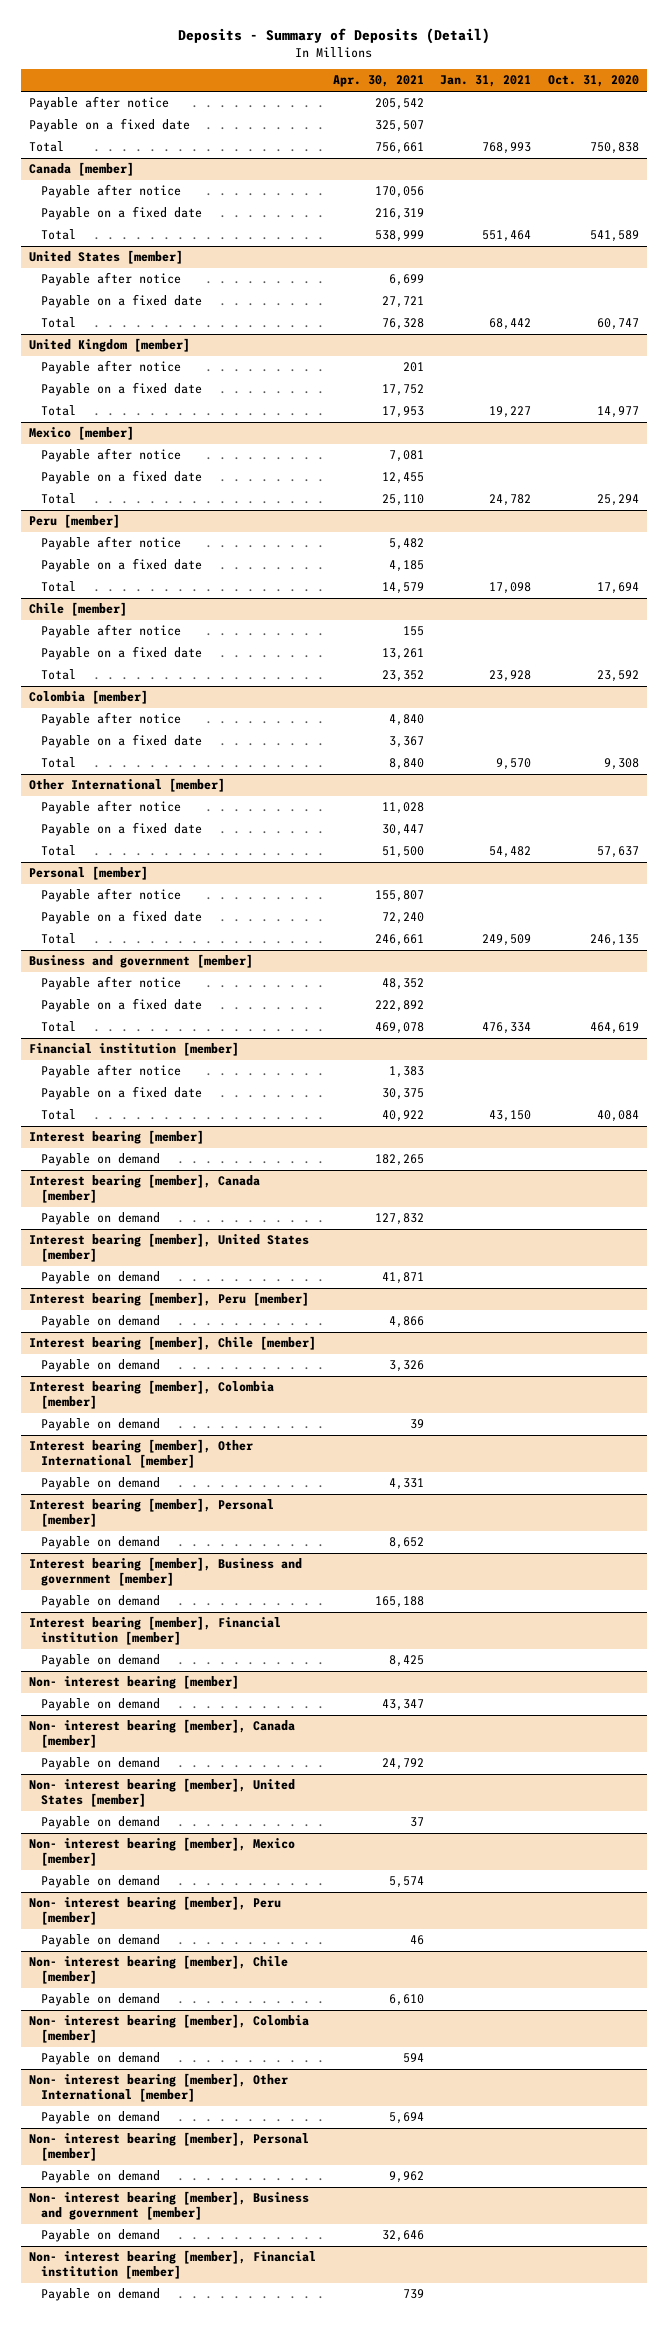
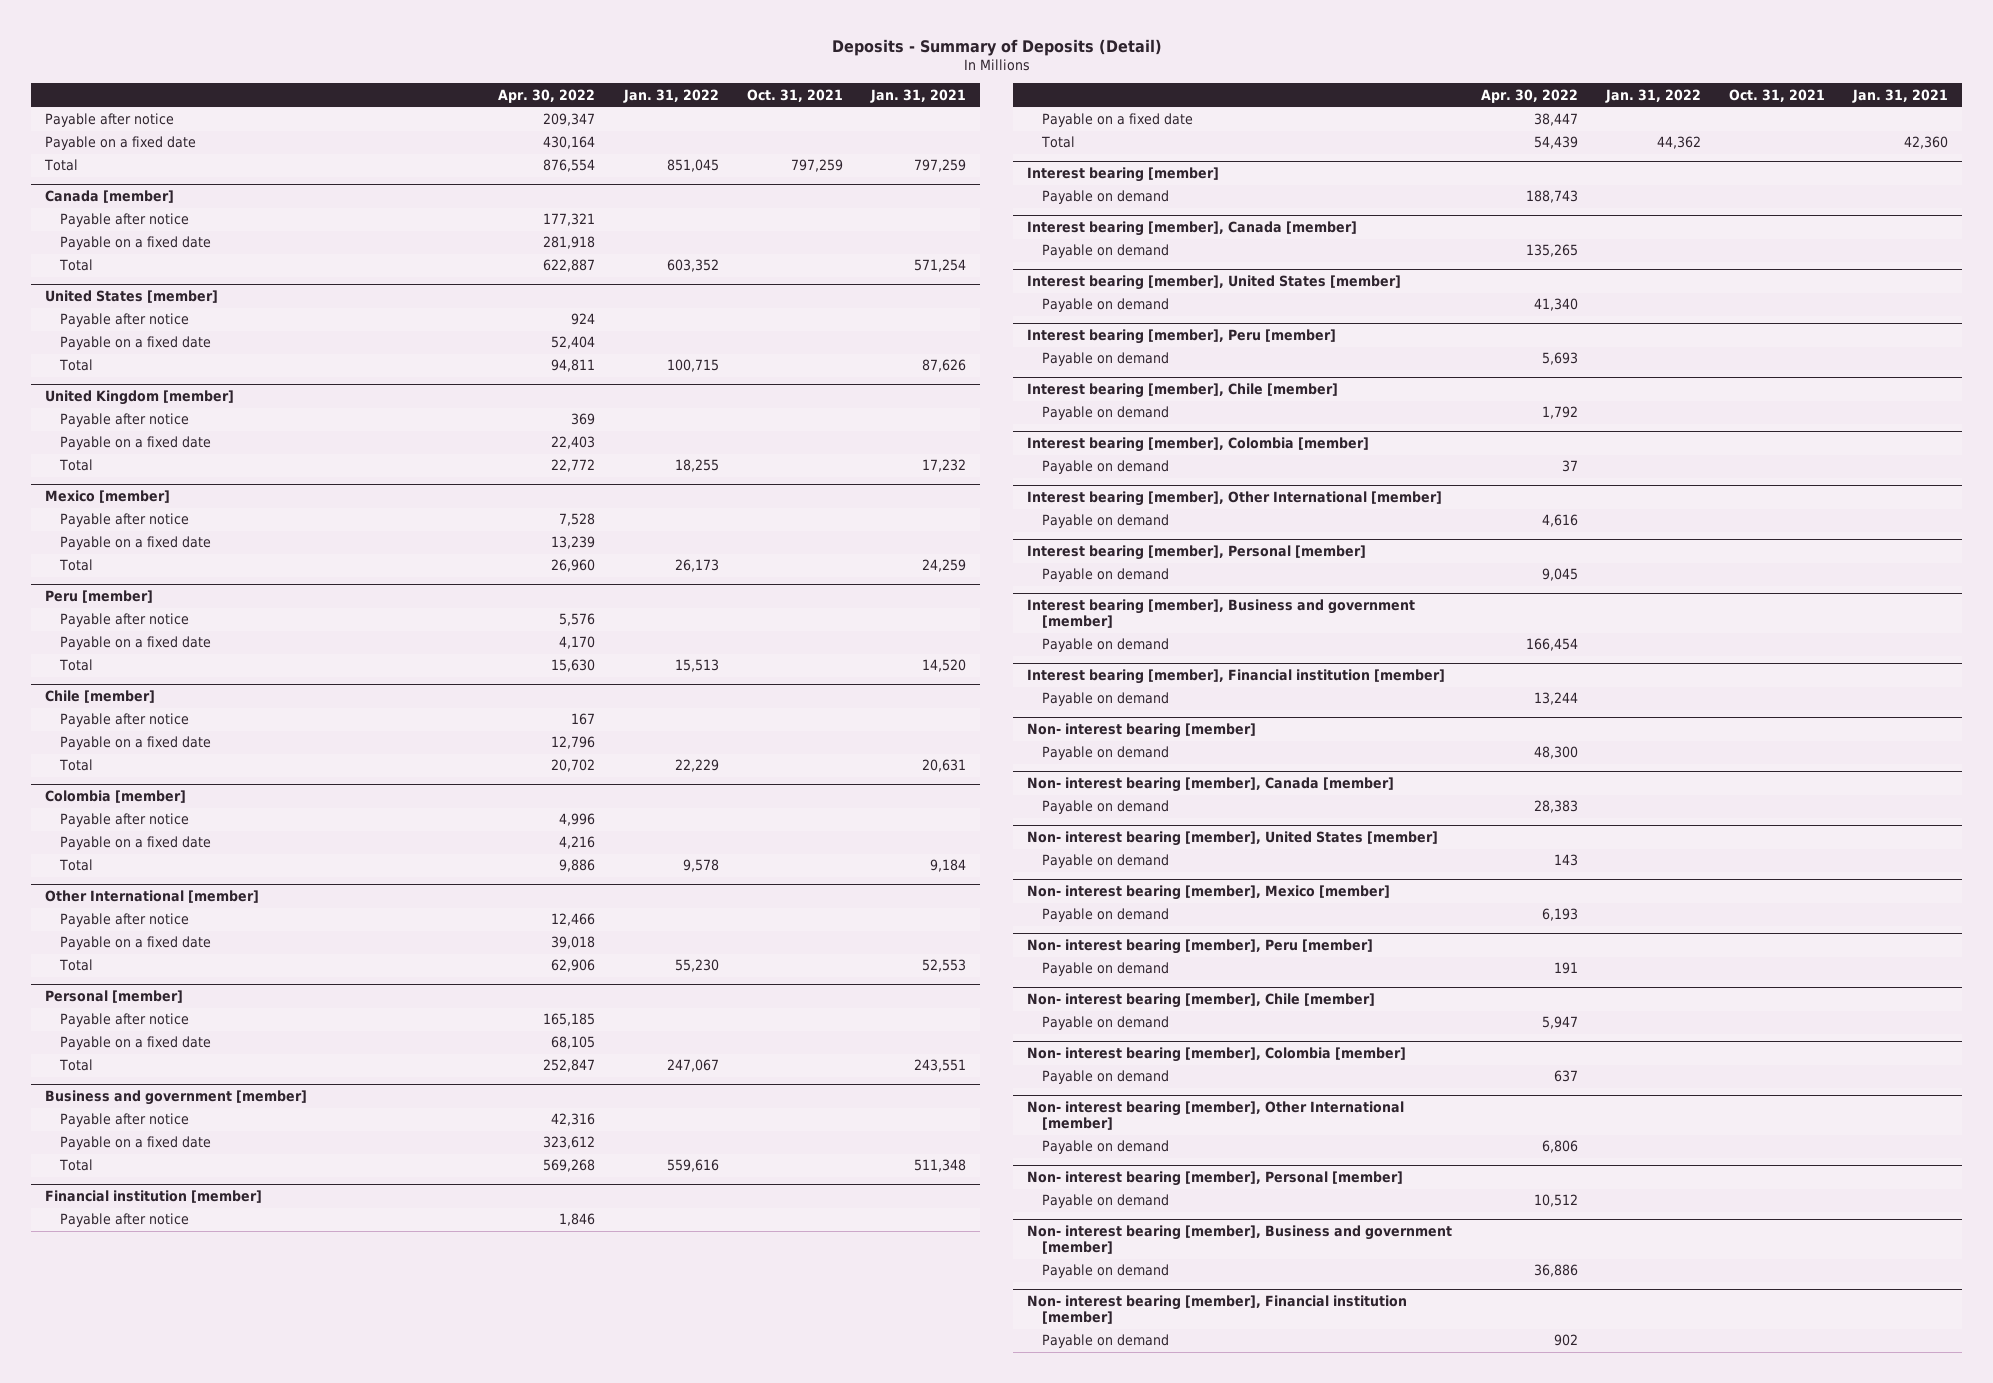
- | Apr. 30, 2021 | Jan. 31, 2021 | Oct. 31, 2020
+ | Apr. 30, 2022 | Jan. 31, 2022 | Oct. 31, 2021 | Jan. 31, 2021
- Total | 756,661 | 768,993 | 750,838
+ Total | 876,554 | 851,045 | 797,259 | 797,259
@ Canada [member]
- Total | 538,999 | 551,464 | 541,589
+ Total | 622,887 | 603,352 | | 571,254
@ United States [member]
- Total | 76,328 | 68,442 | 60,747
+ Total | 94,811 | 100,715 | | 87,626
@ United Kingdom [member]
- Total | 17,953 | 19,227 | 14,977
+ Total | 22,772 | 18,255 | | 17,232
@ Mexico [member]
- Total | 25,110 | 24,782 | 25,294
+ Total | 26,960 | 26,173 | | 24,259
@ Peru [member]
- Total | 14,579 | 17,098 | 17,694
+ Total | 15,630 | 15,513 | | 14,520
@ Chile [member]
- Total | 23,352 | 23,928 | 23,592
+ Total | 20,702 | 22,229 | | 20,631
@ Colombia [member]
- Total | 8,840 | 9,570 | 9,308
+ Total | 9,886 | 9,578 | | 9,184
@ Other International [member]
- Total | 51,500 | 54,482 | 57,637
+ Total | 62,906 | 55,230 | | 52,553
@ Personal [member]
- Total | 246,661 | 249,509 | 246,135
+ Total | 252,847 | 247,067 | | 243,551
@ Business and government [member]
- Total | 469,078 | 476,334 | 464,619
+ Total | 569,268 | 559,616 | | 511,348
@ Financial institution [member]
- Total | 40,922 | 43,150 | 40,084
+ Total | 54,439 | 44,362 | | 42,360

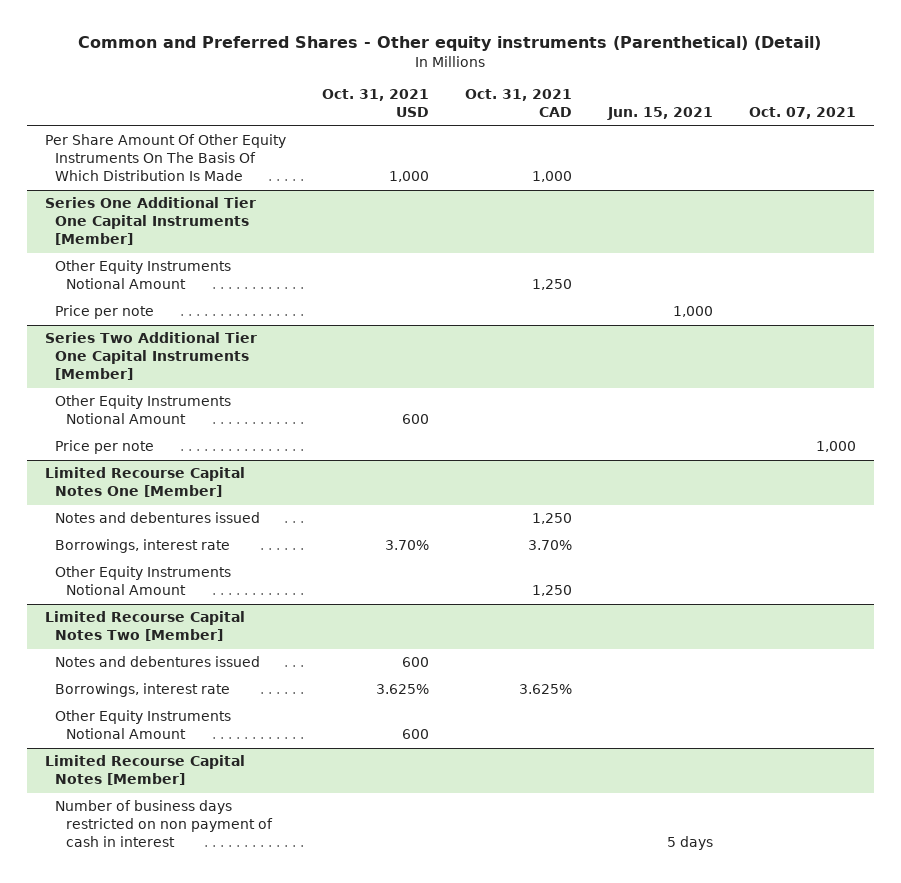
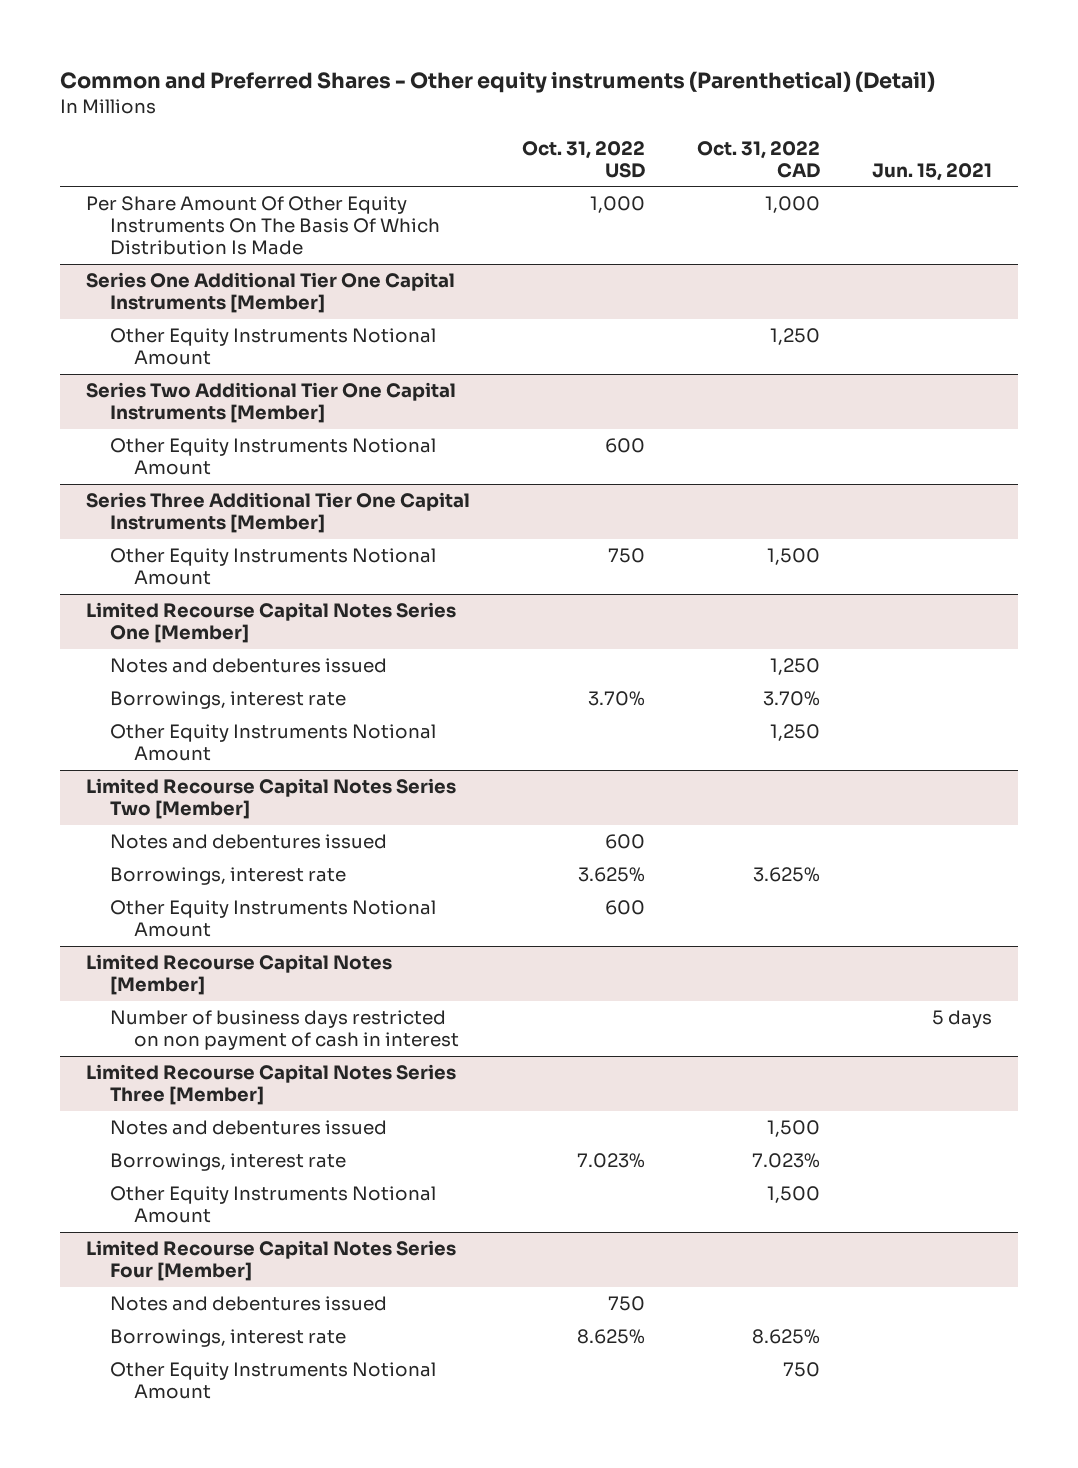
- | Oct. 31, 2021 USD | Oct. 31, 2021 CAD | Jun. 15, 2021 | Oct. 07, 2021
+ | Oct. 31, 2022 USD | Oct. 31, 2022 CAD | Jun. 15, 2021
@ Series One Additional Tier One Capital Instruments [Member]
- Price per note | | | 1,000 |
@ Series Two Additional Tier One Capital Instruments [Member]
- Price per note | | | | 1,000
- Limited Recourse Capital Notes One [Member]
- Notes and debentures issued | | 1,250 | |
- Borrowings, interest rate | 3.70% | 3.70% | |
- Other Equity Instruments Notional Amount | | 1,250 | |
- Limited Recourse Capital Notes Two [Member]
- Notes and debentures issued | 600 | | |
- Borrowings, interest rate | 3.625% | 3.625% | |
- Other Equity Instruments Notional Amount | 600 | | |
+ Series Three Additional Tier One Capital Instruments [Member]
+ Other Equity Instruments Notional Amount | 750 | 1,500 |
+ Limited Recourse Capital Notes Series One [Member]
+ Notes and debentures issued | | 1,250 |
+ Borrowings, interest rate | 3.70% | 3.70% |
+ Other Equity Instruments Notional Amount | | 1,250 |
+ Limited Recourse Capital Notes Series Two [Member]
+ Notes and debentures issued | 600 | |
+ Borrowings, interest rate | 3.625% | 3.625% |
+ Other Equity Instruments Notional Amount | 600 | |
+ Limited Recourse Capital Notes Series Three [Member]
+ Notes and debentures issued | | 1,500 |
+ Borrowings, interest rate | 7.023% | 7.023% |
+ Other Equity Instruments Notional Amount | | 1,500 |
+ Limited Recourse Capital Notes Series Four [Member]
+ Notes and debentures issued | 750 | |
+ Borrowings, interest rate | 8.625% | 8.625% |
+ Other Equity Instruments Notional Amount | | 750 |

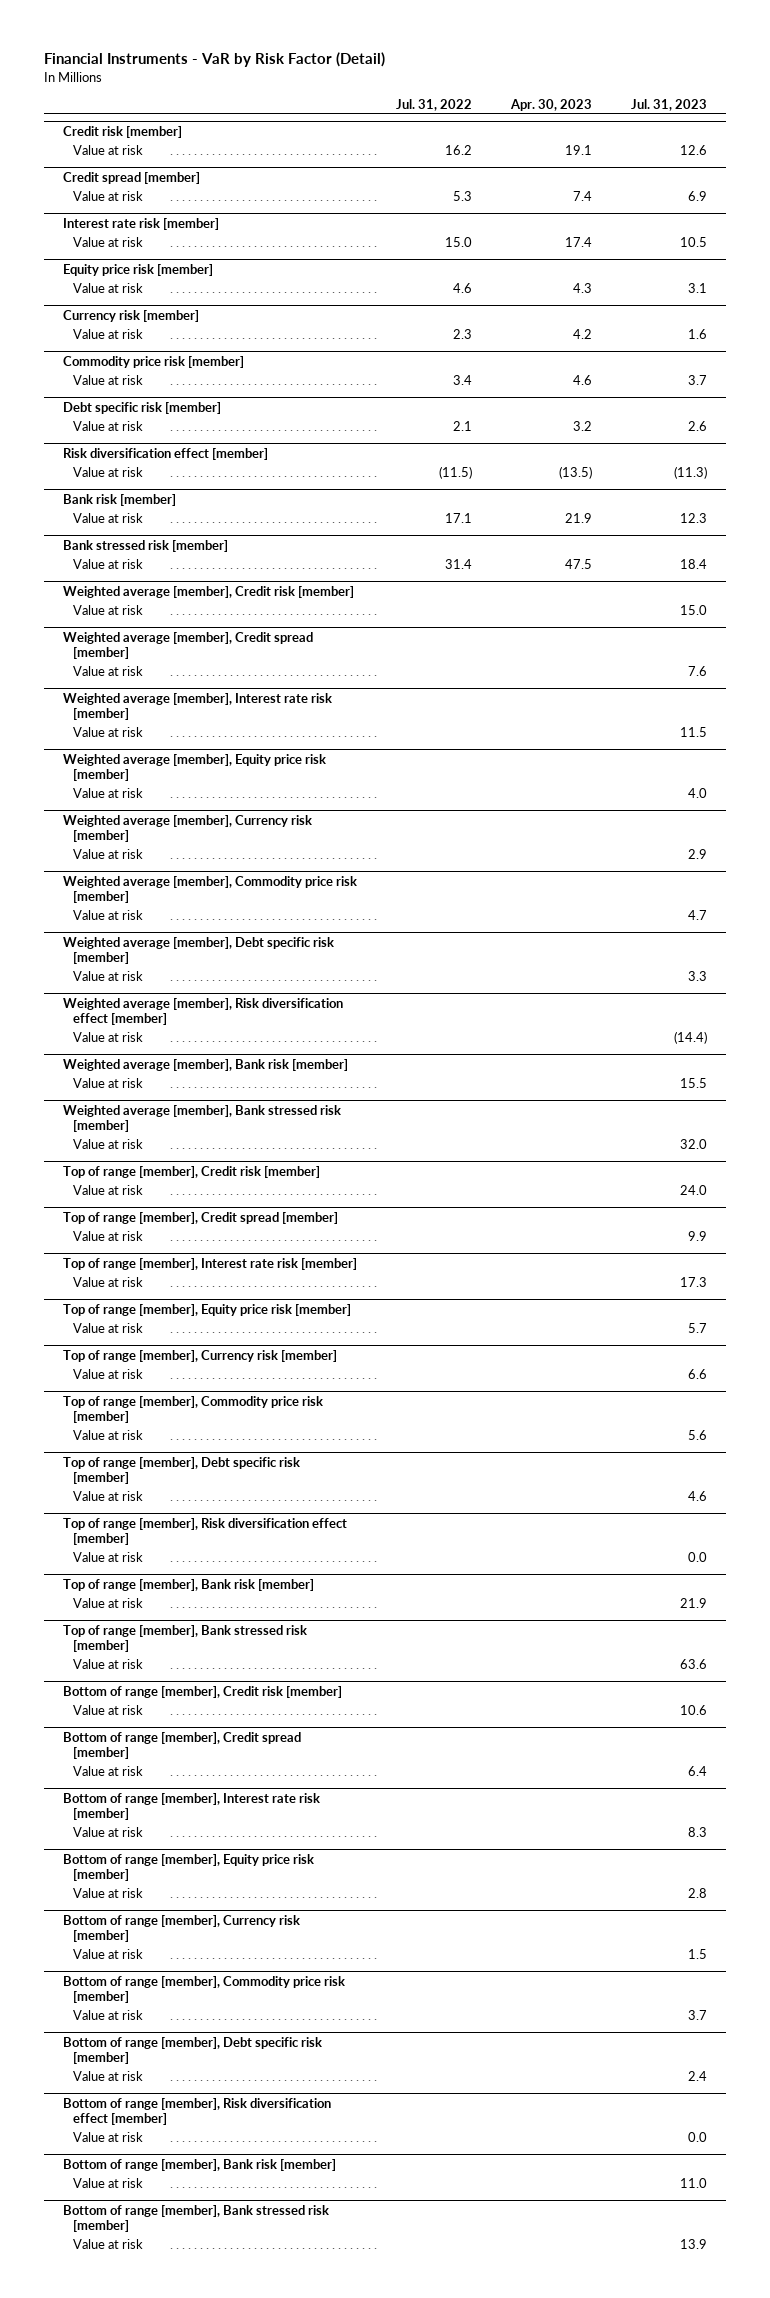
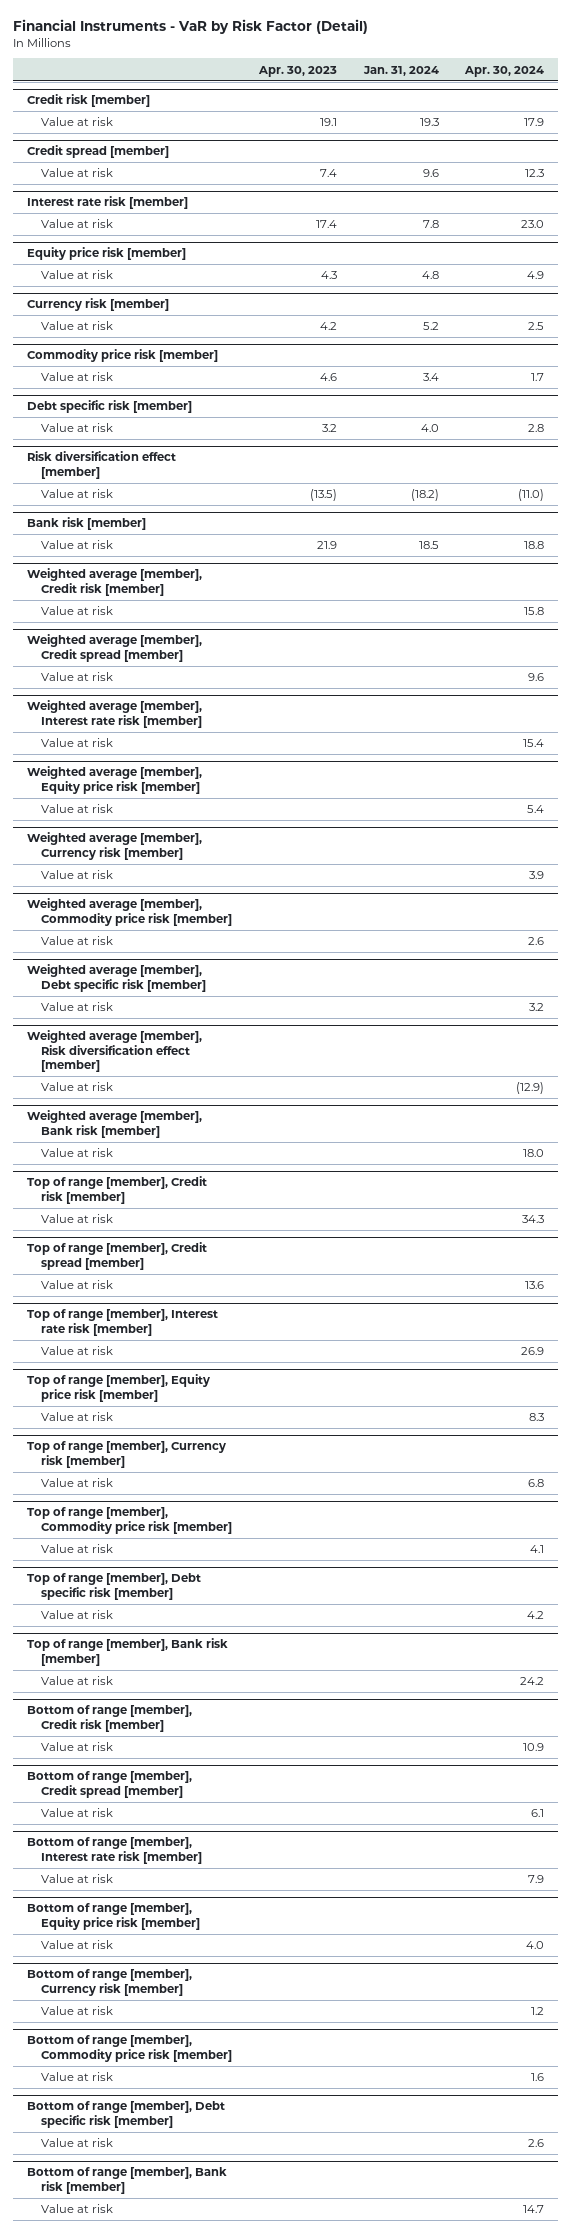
- | Jul. 31, 2022 | Apr. 30, 2023 | Jul. 31, 2023
+ | Apr. 30, 2023 | Jan. 31, 2024 | Apr. 30, 2024
- Bank stressed risk [member]
- Value at risk | 31.4 | 47.5 | 18.4
- Weighted average [member], Bank stressed risk [member]
- Value at risk | | | 32.0
- Top of range [member], Risk diversification effect [member]
- Value at risk | | | 0.0
- Top of range [member], Bank stressed risk [member]
- Value at risk | | | 63.6
- Bottom of range [member], Risk diversification effect [member]
- Value at risk | | | 0.0
- Bottom of range [member], Bank stressed risk [member]
- Value at risk | | | 13.9

